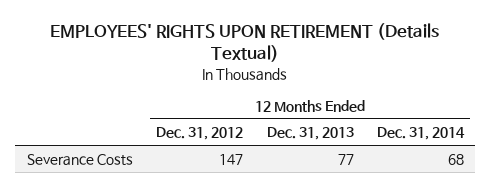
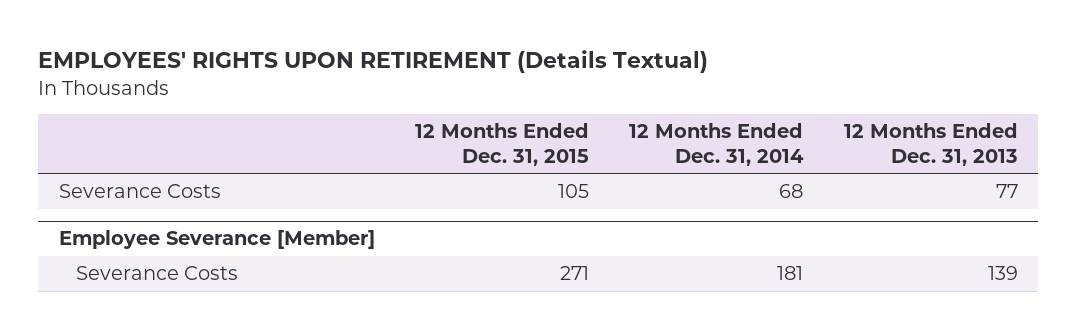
- | 12 Months Ended Dec. 31, 2012 | 12 Months Ended Dec. 31, 2013 | 12 Months Ended Dec. 31, 2014
+ | 12 Months Ended Dec. 31, 2015 | 12 Months Ended Dec. 31, 2014 | 12 Months Ended Dec. 31, 2013
+ Employee Severance [Member]
+ Severance Costs | 271 | 181 | 139

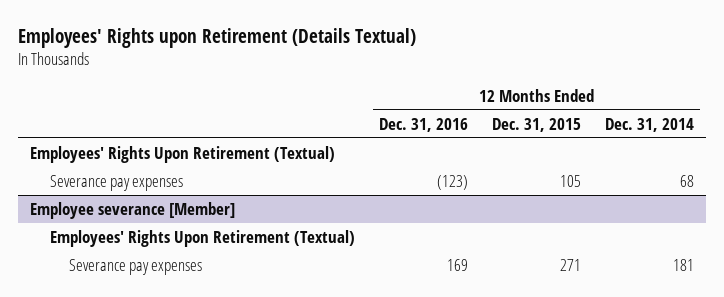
- EMPLOYEES' RIGHTS UPON RETIREMENT (Details Textual)
+ Employees' Rights upon Retirement (Details Textual)
- | 12 Months Ended Dec. 31, 2015 | 12 Months Ended Dec. 31, 2014 | 12 Months Ended Dec. 31, 2013
+ | 12 Months Ended Dec. 31, 2016 | 12 Months Ended Dec. 31, 2015 | 12 Months Ended Dec. 31, 2014
- Severance Costs | 105 | 68 | 77
- Employee Severance [Member]
- Severance Costs | 271 | 181 | 139
+ Employees' Rights Upon Retirement (Textual)
+ Severance pay expenses | (123) | 105 | 68
+ Employee severance [Member]
+ Employees' Rights Upon Retirement (Textual)
+ Severance pay expenses | 169 | 271 | 181

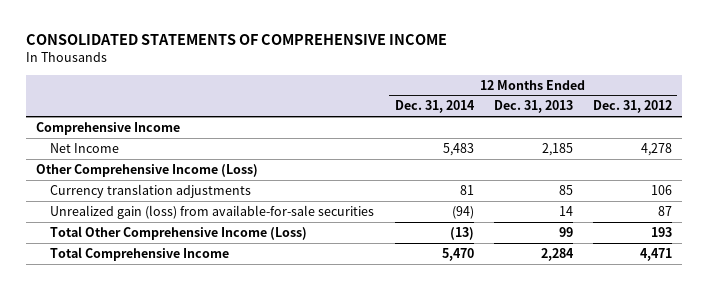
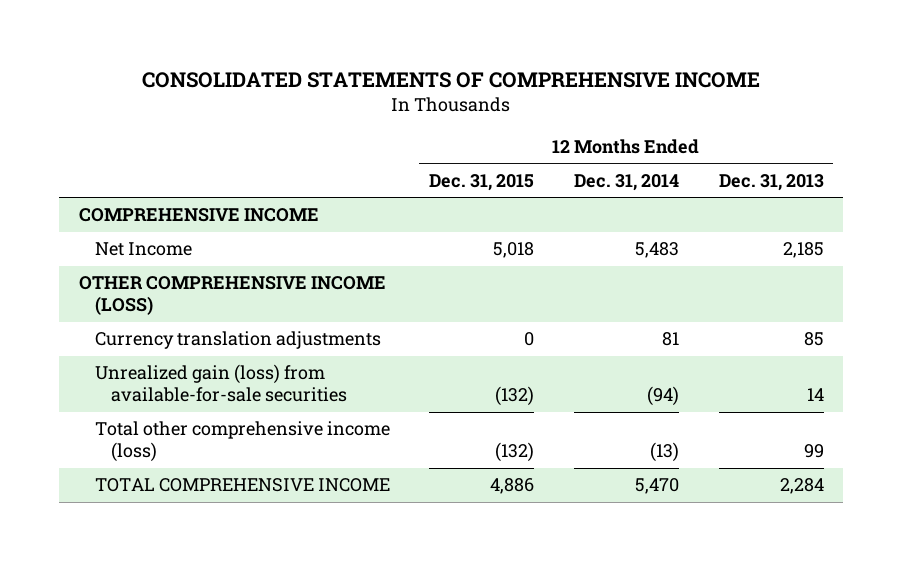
- | 12 Months Ended Dec. 31, 2014 | 12 Months Ended Dec. 31, 2013 | 12 Months Ended Dec. 31, 2012
+ | 12 Months Ended Dec. 31, 2015 | 12 Months Ended Dec. 31, 2014 | 12 Months Ended Dec. 31, 2013
- Comprehensive Income
+ COMPREHENSIVE INCOME
- Other Comprehensive Income (Loss)
+ OTHER COMPREHENSIVE INCOME (LOSS)
- Total Other Comprehensive Income (Loss) | (13) | 99 | 193
- Total Comprehensive Income | 5,470 | 2,284 | 4,471
+ Total other comprehensive income (loss) | (132) | (13) | 99
+ TOTAL COMPREHENSIVE INCOME | 4,886 | 5,470 | 2,284

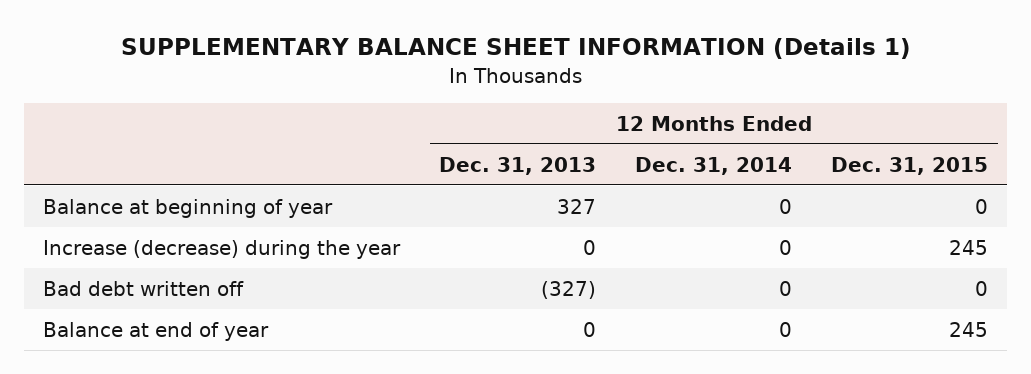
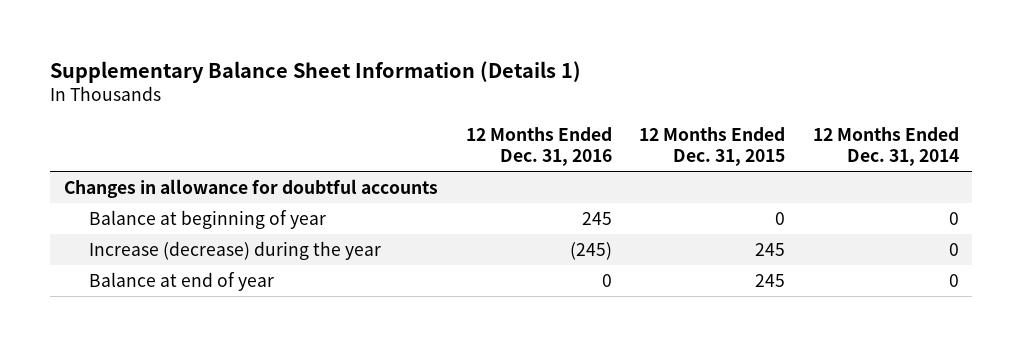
- SUPPLEMENTARY BALANCE SHEET INFORMATION (Details 1)
+ Supplementary Balance Sheet Information (Details 1)
- | 12 Months Ended Dec. 31, 2013 | 12 Months Ended Dec. 31, 2014 | 12 Months Ended Dec. 31, 2015
+ | 12 Months Ended Dec. 31, 2016 | 12 Months Ended Dec. 31, 2015 | 12 Months Ended Dec. 31, 2014
+ Changes in allowance for doubtful accounts
- Bad debt written off | (327) | 0 | 0

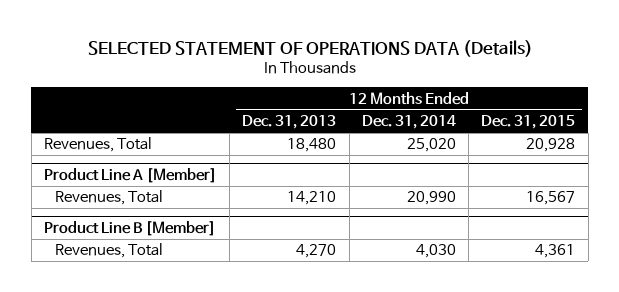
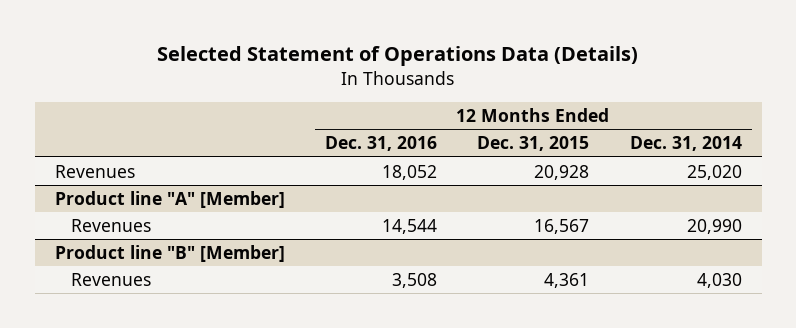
- SELECTED STATEMENT OF OPERATIONS DATA (Details)
+ Selected Statement of Operations Data (Details)
- | 12 Months Ended Dec. 31, 2013 | 12 Months Ended Dec. 31, 2014 | 12 Months Ended Dec. 31, 2015
+ | 12 Months Ended Dec. 31, 2016 | 12 Months Ended Dec. 31, 2015 | 12 Months Ended Dec. 31, 2014
- Revenues, Total | 18,480 | 25,020 | 20,928
- Product Line A [Member]
- Revenues, Total | 14,210 | 20,990 | 16,567
- Product Line B [Member]
- Revenues, Total | 4,270 | 4,030 | 4,361
+ Revenues | 18,052 | 20,928 | 25,020
+ Product line "A" [Member]
+ Revenues | 14,544 | 16,567 | 20,990
+ Product line "B" [Member]
+ Revenues | 3,508 | 4,361 | 4,030

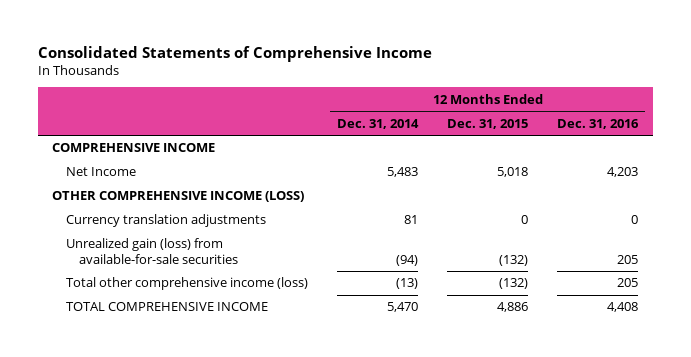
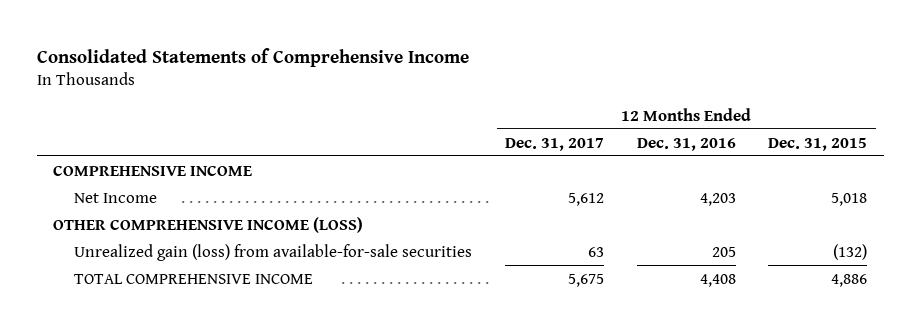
- | 12 Months Ended Dec. 31, 2014 | 12 Months Ended Dec. 31, 2015 | 12 Months Ended Dec. 31, 2016
+ | 12 Months Ended Dec. 31, 2017 | 12 Months Ended Dec. 31, 2016 | 12 Months Ended Dec. 31, 2015
- Currency translation adjustments | 81 | 0 | 0
- Total other comprehensive income (loss) | (13) | (132) | 205

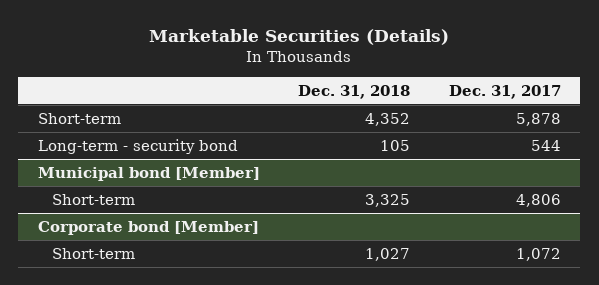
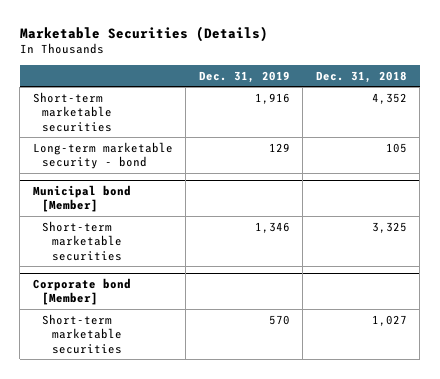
- | Dec. 31, 2018 | Dec. 31, 2017
+ | Dec. 31, 2019 | Dec. 31, 2018
- Short-term | 4,352 | 5,878
- Long-term - security bond | 105 | 544
+ Short-term marketable securities | 1,916 | 4,352
+ Long-term marketable security - bond | 129 | 105
@ Municipal bond [Member]
- Short-term | 3,325 | 4,806
+ Short-term marketable securities | 1,346 | 3,325
@ Corporate bond [Member]
- Short-term | 1,027 | 1,072
+ Short-term marketable securities | 570 | 1,027

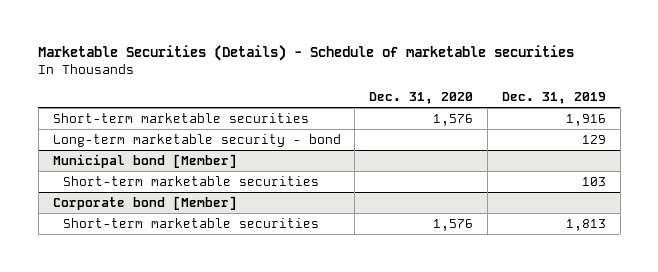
- Marketable Securities (Details)
+ Marketable Securities (Details) - Schedule of marketable securities
- | Dec. 31, 2019 | Dec. 31, 2018
+ | Dec. 31, 2020 | Dec. 31, 2019
@ Municipal bond [Member]
- Short-term marketable securities | 1,346 | 3,325
+ Short-term marketable securities | | 103
@ Corporate bond [Member]
- Short-term marketable securities | 570 | 1,027
+ Short-term marketable securities | 1,576 | 1,813

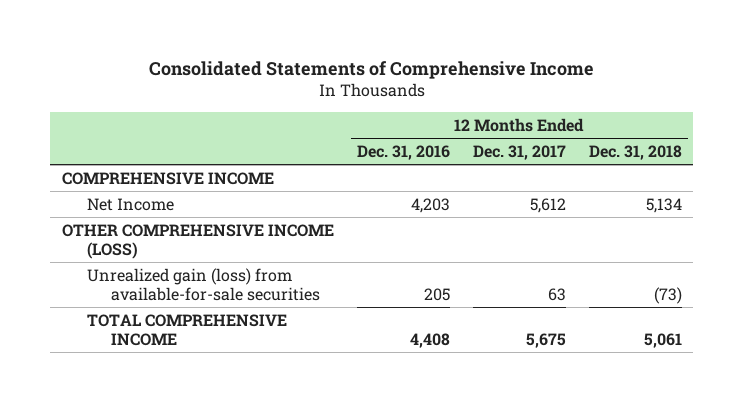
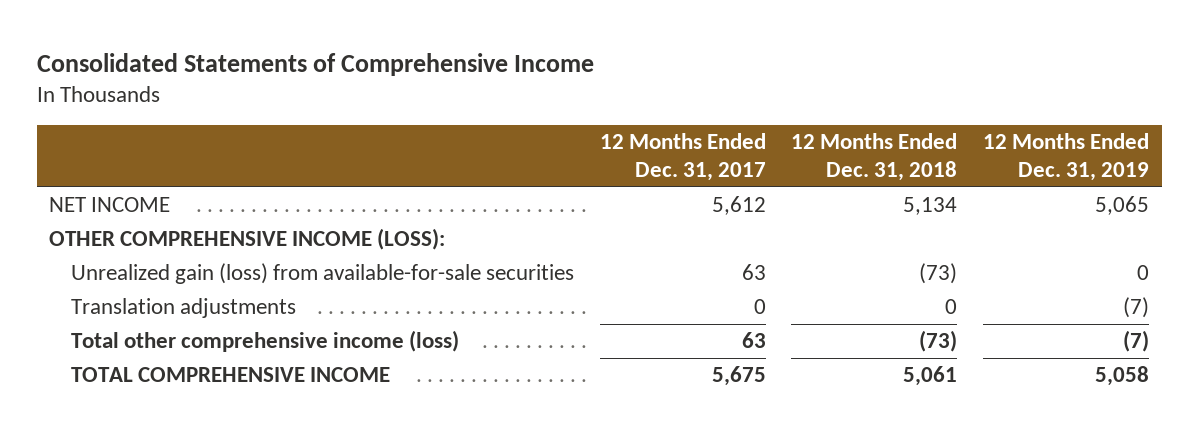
- | 12 Months Ended Dec. 31, 2016 | 12 Months Ended Dec. 31, 2017 | 12 Months Ended Dec. 31, 2018
+ | 12 Months Ended Dec. 31, 2017 | 12 Months Ended Dec. 31, 2018 | 12 Months Ended Dec. 31, 2019
- COMPREHENSIVE INCOME
- Net Income | 4,203 | 5,612 | 5,134
- OTHER COMPREHENSIVE INCOME (LOSS)
+ NET INCOME | 5,612 | 5,134 | 5,065
+ OTHER COMPREHENSIVE INCOME (LOSS):
+ Translation adjustments | 0 | 0 | (7)
+ Total other comprehensive income (loss) | 63 | (73) | (7)

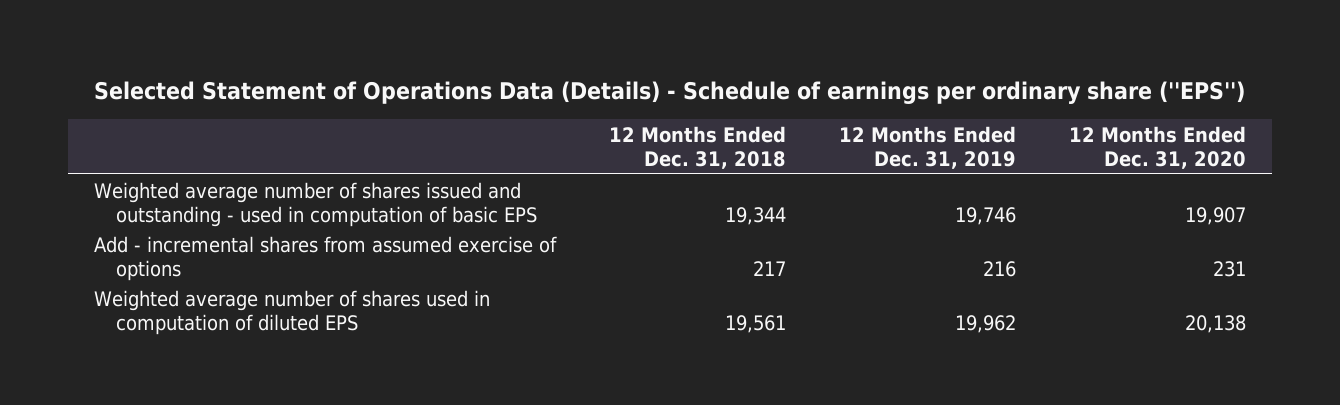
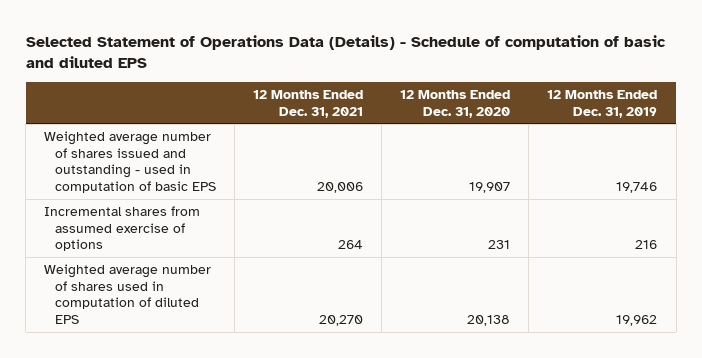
- Selected Statement of Operations Data (Details) - Schedule of earnings per ordinary share (''EPS'')
+ Selected Statement of Operations Data (Details) - Schedule of computation of basic and diluted EPS
- | 12 Months Ended Dec. 31, 2018 | 12 Months Ended Dec. 31, 2019 | 12 Months Ended Dec. 31, 2020
+ | 12 Months Ended Dec. 31, 2021 | 12 Months Ended Dec. 31, 2020 | 12 Months Ended Dec. 31, 2019
- Add - incremental shares from assumed exercise of options | 217 | 216 | 231
+ Incremental shares from assumed exercise of options | 264 | 231 | 216

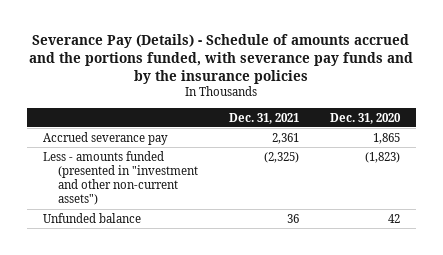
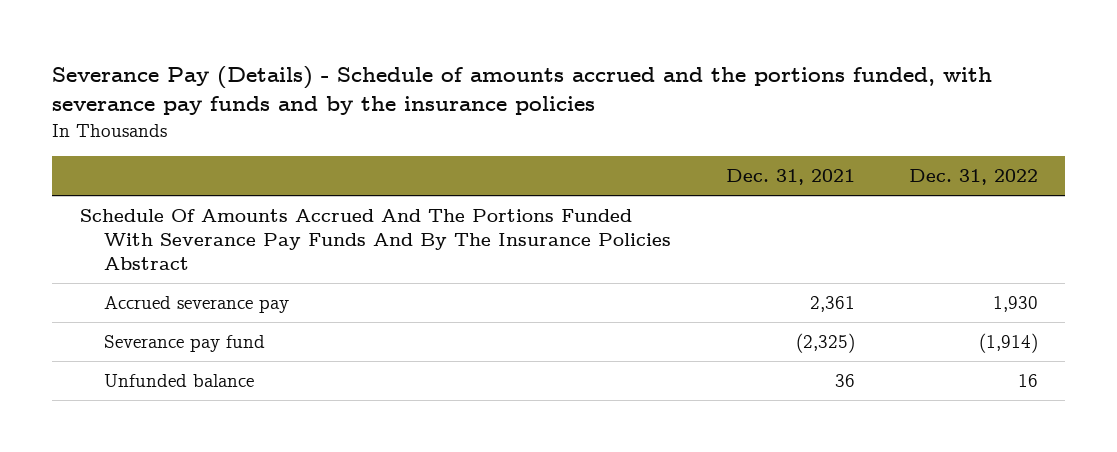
- | Dec. 31, 2021 | Dec. 31, 2020
+ | Dec. 31, 2021 | Dec. 31, 2022
+ Schedule Of Amounts Accrued And The Portions Funded With Severance Pay Funds And By The Insurance Policies Abstract
- Less - amounts funded (presented in "investment and other non-current assets") | (2,325) | (1,823)
+ Severance pay fund | (2,325) | (1,914)

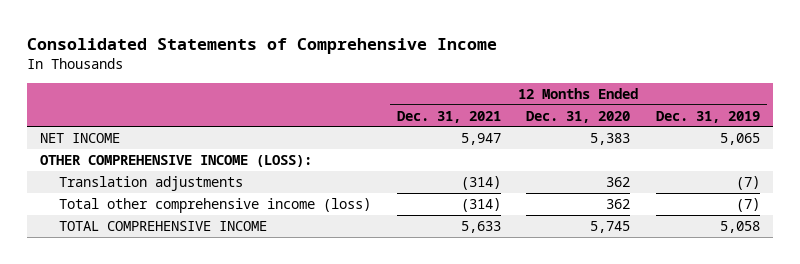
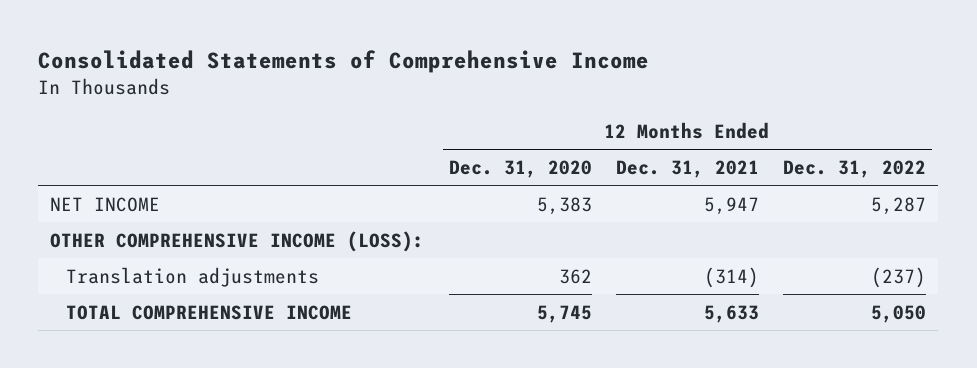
- | 12 Months Ended Dec. 31, 2021 | 12 Months Ended Dec. 31, 2020 | 12 Months Ended Dec. 31, 2019
+ | 12 Months Ended Dec. 31, 2020 | 12 Months Ended Dec. 31, 2021 | 12 Months Ended Dec. 31, 2022
- Total other comprehensive income (loss) | (314) | 362 | (7)

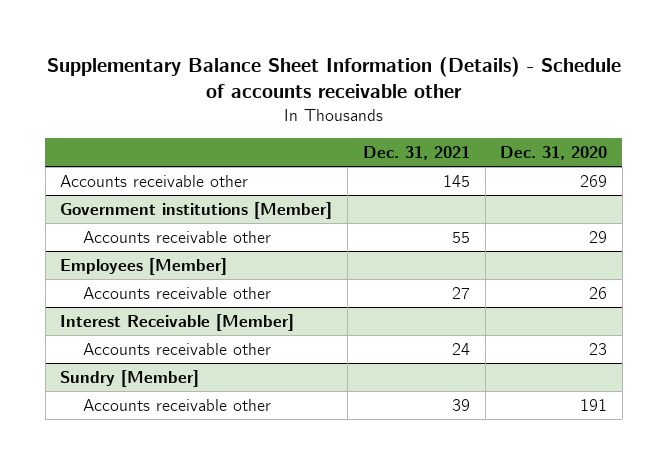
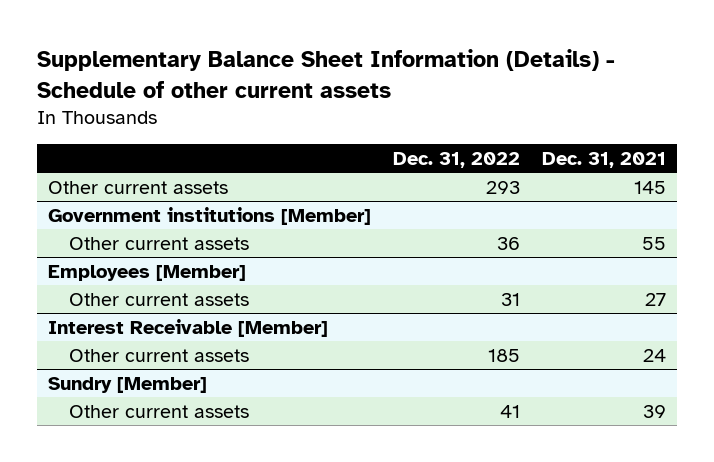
- Supplementary Balance Sheet Information (Details) - Schedule of accounts receivable other
+ Supplementary Balance Sheet Information (Details) - Schedule of other current assets
- | Dec. 31, 2021 | Dec. 31, 2020
+ | Dec. 31, 2022 | Dec. 31, 2021
- Accounts receivable other | 145 | 269
+ Other current assets | 293 | 145
@ Government institutions [Member]
- Accounts receivable other | 55 | 29
+ Other current assets | 36 | 55
@ Employees [Member]
- Accounts receivable other | 27 | 26
+ Other current assets | 31 | 27
@ Interest Receivable [Member]
- Accounts receivable other | 24 | 23
+ Other current assets | 185 | 24
@ Sundry [Member]
- Accounts receivable other | 39 | 191
+ Other current assets | 41 | 39

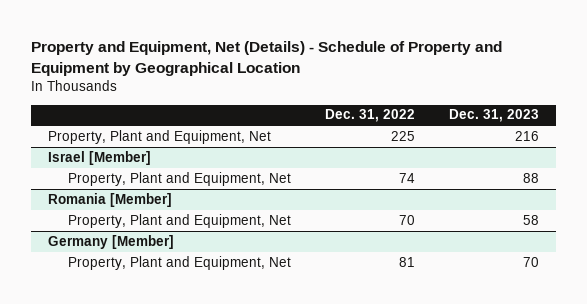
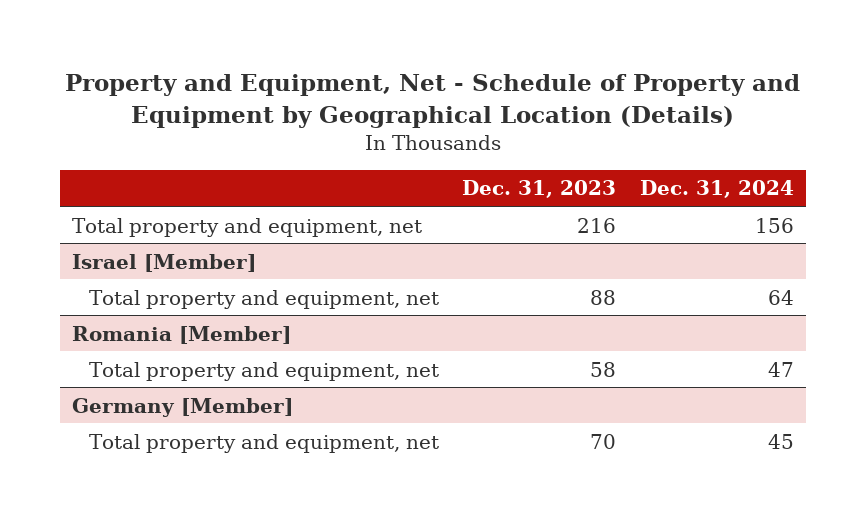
- Property and Equipment, Net (Details) - Schedule of Property and Equipment by Geographical Location
+ Property and Equipment, Net - Schedule of Property and Equipment by Geographical Location (Details)
- | Dec. 31, 2022 | Dec. 31, 2023
+ | Dec. 31, 2023 | Dec. 31, 2024
- Property, Plant and Equipment, Net | 225 | 216
+ Total property and equipment, net | 216 | 156
@ Israel [Member]
- Property, Plant and Equipment, Net | 74 | 88
+ Total property and equipment, net | 88 | 64
@ Romania [Member]
- Property, Plant and Equipment, Net | 70 | 58
+ Total property and equipment, net | 58 | 47
@ Germany [Member]
- Property, Plant and Equipment, Net | 81 | 70
+ Total property and equipment, net | 70 | 45

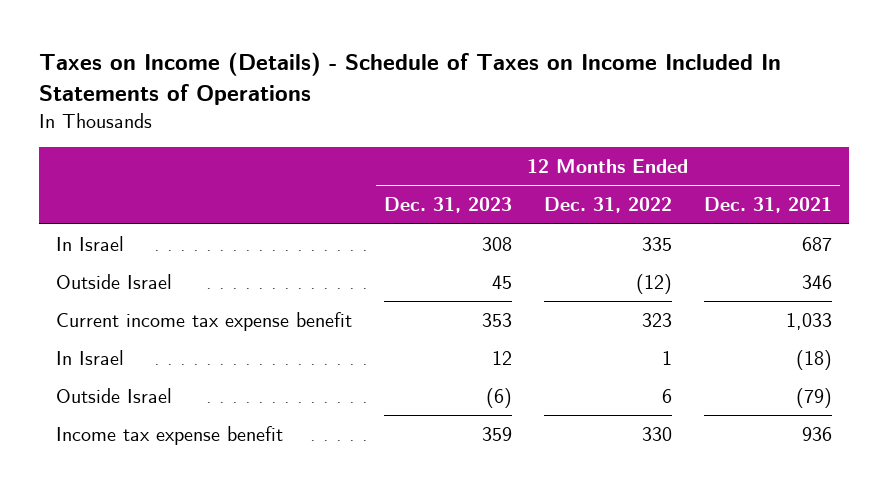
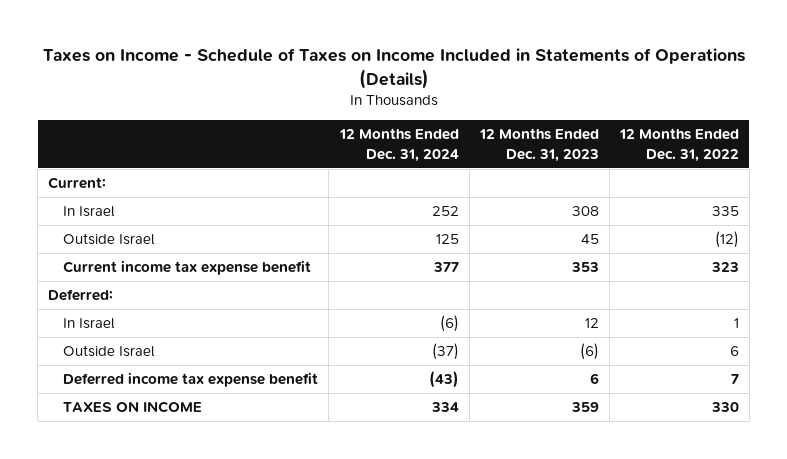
- Taxes on Income (Details) - Schedule of Taxes on Income Included In Statements of Operations
+ Taxes on Income - Schedule of Taxes on Income Included in Statements of Operations (Details)
- | 12 Months Ended Dec. 31, 2023 | 12 Months Ended Dec. 31, 2022 | 12 Months Ended Dec. 31, 2021
+ | 12 Months Ended Dec. 31, 2024 | 12 Months Ended Dec. 31, 2023 | 12 Months Ended Dec. 31, 2022
+ Current:
+ Deferred:
- Income tax expense benefit | 359 | 330 | 936
+ Deferred income tax expense benefit | (43) | 6 | 7
+ TAXES ON INCOME | 334 | 359 | 330

